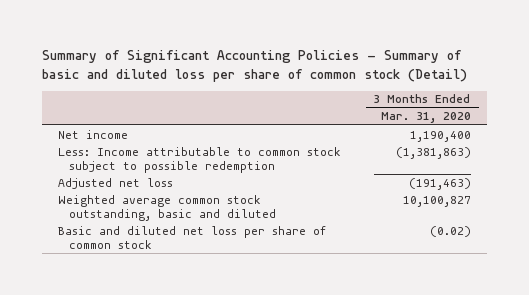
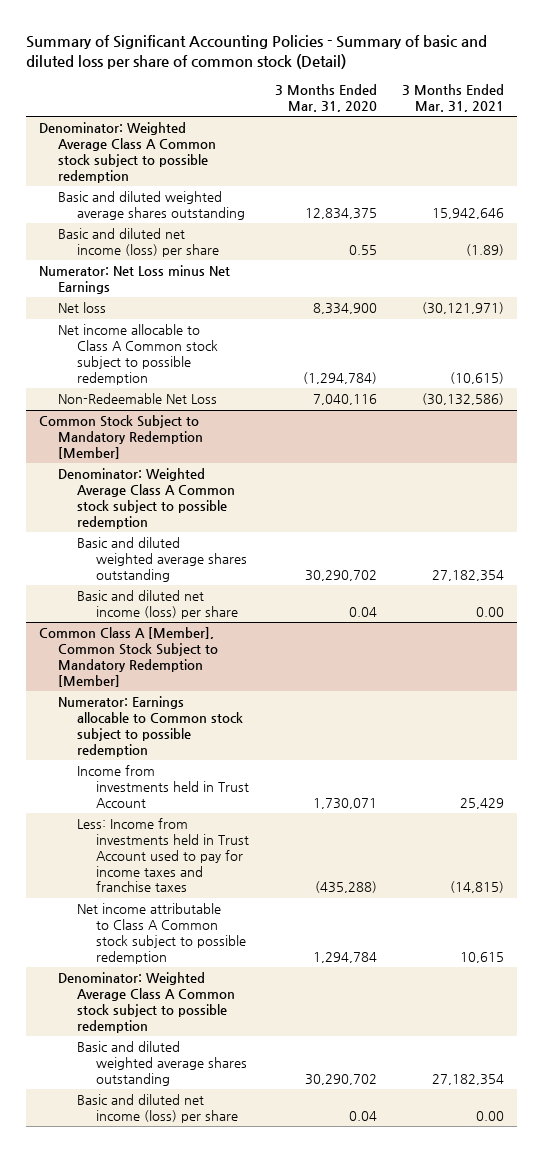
- | 3 Months Ended Mar. 31, 2020
+ | 3 Months Ended Mar. 31, 2020 | 3 Months Ended Mar. 31, 2021
- Net income | 1,190,400
- Less: Income attributable to common stock subject to possible redemption | (1,381,863)
- Adjusted net loss | (191,463)
- Weighted average common stock outstanding, basic and diluted | 10,100,827
- Basic and diluted net loss per share of common stock | (0.02)
+ Denominator: Weighted Average Class A Common stock subject to possible redemption
+ Basic and diluted weighted average shares outstanding | 12,834,375 | 15,942,646
+ Basic and diluted net income (loss) per share | 0.55 | (1.89)
+ Numerator: Net Loss minus Net Earnings
+ Net loss | 8,334,900 | (30,121,971)
+ Net income allocable to Class A Common stock subject to possible redemption | (1,294,784) | (10,615)
+ Non-Redeemable Net Loss | 7,040,116 | (30,132,586)
+ Common Stock Subject to Mandatory Redemption [Member]
+ Denominator: Weighted Average Class A Common stock subject to possible redemption
+ Basic and diluted weighted average shares outstanding | 30,290,702 | 27,182,354
+ Basic and diluted net income (loss) per share | 0.04 | 0.00
+ Common Class A [Member], Common Stock Subject to Mandatory Redemption [Member]
+ Numerator: Earnings allocable to Common stock subject to possible redemption
+ Income from investments held in Trust Account | 1,730,071 | 25,429
+ Less: Income from investments held in Trust Account used to pay for income taxes and franchise taxes | (435,288) | (14,815)
+ Net income attributable to Class A Common stock subject to possible redemption | 1,294,784 | 10,615
+ Denominator: Weighted Average Class A Common stock subject to possible redemption
+ Basic and diluted weighted average shares outstanding | 30,290,702 | 27,182,354
+ Basic and diluted net income (loss) per share | 0.04 | 0.00

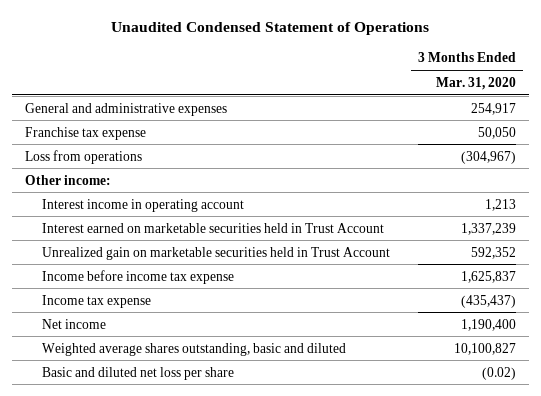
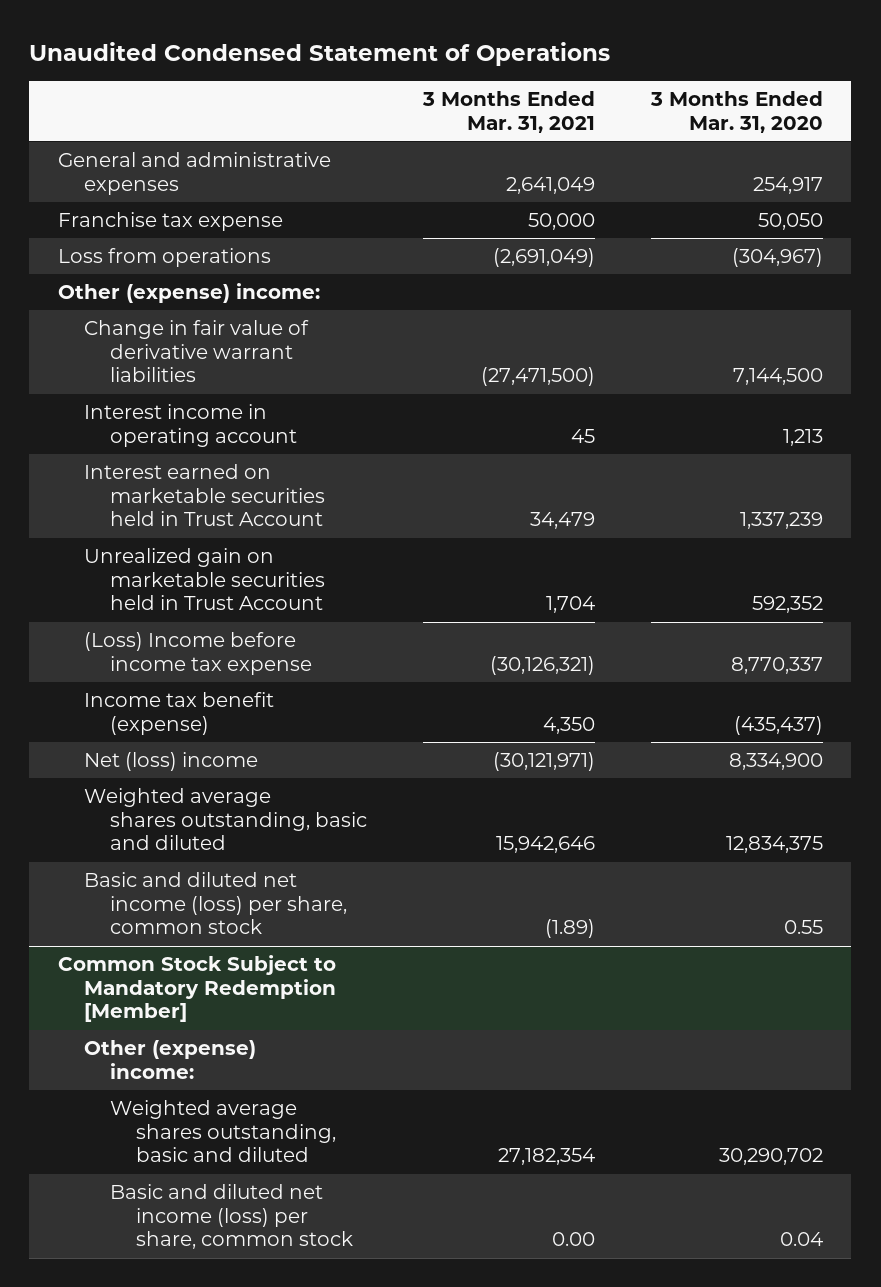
- | 3 Months Ended Mar. 31, 2020
+ | 3 Months Ended Mar. 31, 2021 | 3 Months Ended Mar. 31, 2020
- Other income:
+ Other (expense) income:
+ Change in fair value of derivative warrant liabilities | (27,471,500) | 7,144,500
- Income before income tax expense | 1,625,837
- Income tax expense | (435,437)
- Net income | 1,190,400
- Weighted average shares outstanding, basic and diluted | 10,100,827
- Basic and diluted net loss per share | (0.02)
+ (Loss) Income before income tax expense | (30,126,321) | 8,770,337
+ Income tax benefit (expense) | 4,350 | (435,437)
+ Net (loss) income | (30,121,971) | 8,334,900
+ Weighted average shares outstanding, basic and diluted | 15,942,646 | 12,834,375
+ Basic and diluted net income (loss) per share, common stock | (1.89) | 0.55
+ Common Stock Subject to Mandatory Redemption [Member]
+ Other (expense) income:
+ Weighted average shares outstanding, basic and diluted | 27,182,354 | 30,290,702
+ Basic and diluted net income (loss) per share, common stock | 0.00 | 0.04

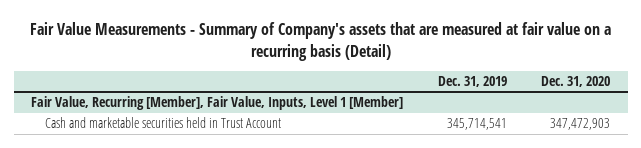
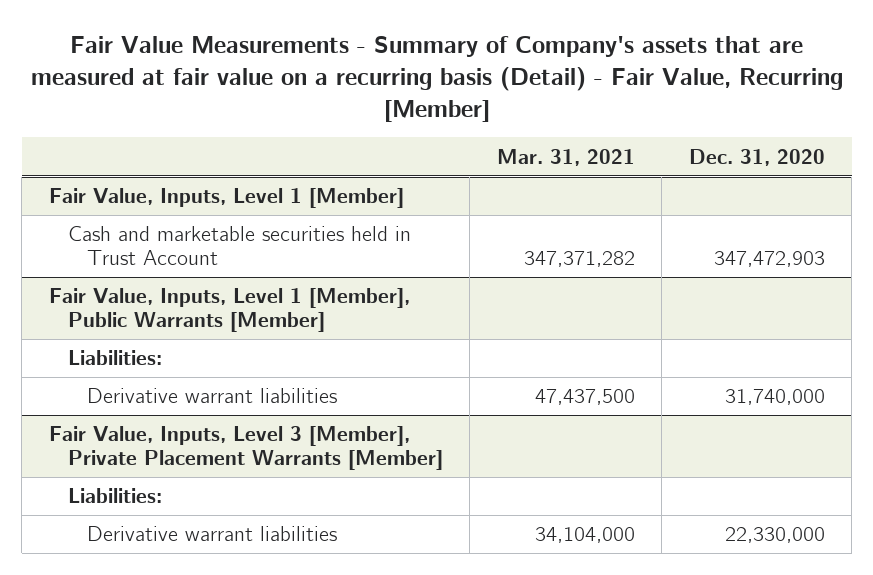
- Fair Value Measurements - Summary of Company's assets that are measured at fair value on a recurring basis (Detail)
+ Fair Value Measurements - Summary of Company's assets that are measured at fair value on a recurring basis (Detail) - Fair Value, Recurring [Member]
- | Dec. 31, 2019 | Dec. 31, 2020
+ | Mar. 31, 2021 | Dec. 31, 2020
- Fair Value, Recurring [Member], Fair Value, Inputs, Level 1 [Member]
+ Fair Value, Inputs, Level 1 [Member]
+ Fair Value, Inputs, Level 1 [Member], Public Warrants [Member]
+ Liabilities:
+ Derivative warrant liabilities | 47,437,500 | 31,740,000
+ Fair Value, Inputs, Level 3 [Member], Private Placement Warrants [Member]
+ Liabilities:
+ Derivative warrant liabilities | 34,104,000 | 22,330,000

